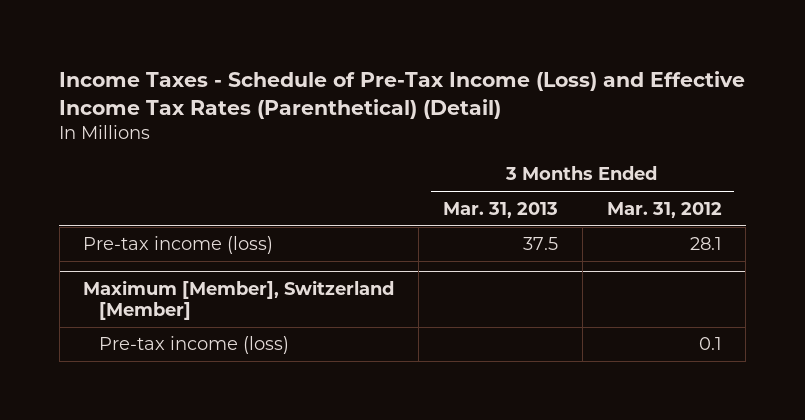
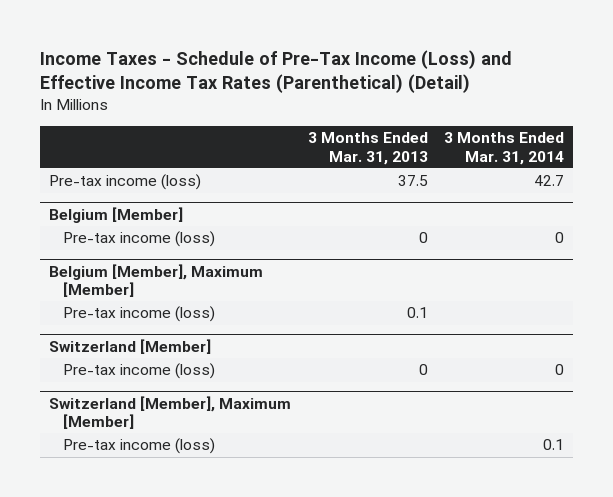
- | 3 Months Ended Mar. 31, 2013 | 3 Months Ended Mar. 31, 2012
+ | 3 Months Ended Mar. 31, 2013 | 3 Months Ended Mar. 31, 2014
- Maximum [Member], Switzerland [Member]
+ Belgium [Member]
+ Pre-tax income (loss) | 0 | 0
+ Belgium [Member], Maximum [Member]
+ Pre-tax income (loss) | 0.1 |
+ Switzerland [Member]
+ Pre-tax income (loss) | 0 | 0
+ Switzerland [Member], Maximum [Member]

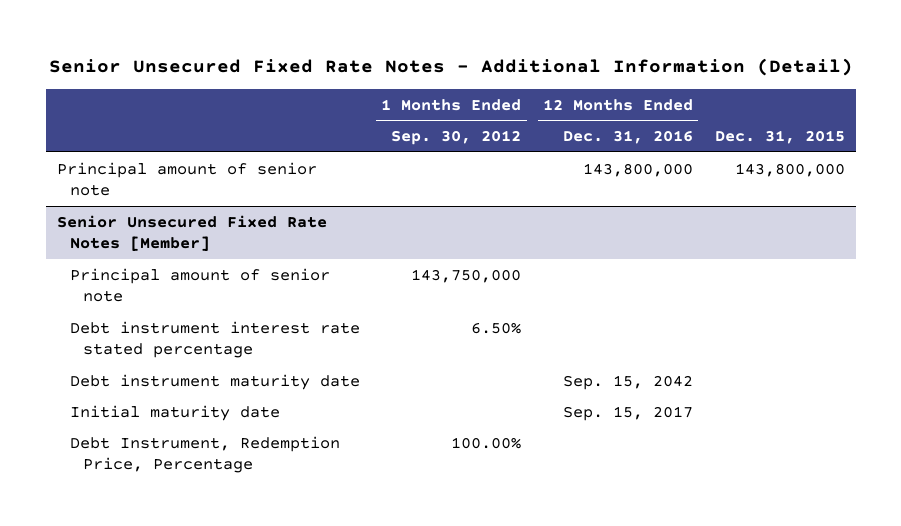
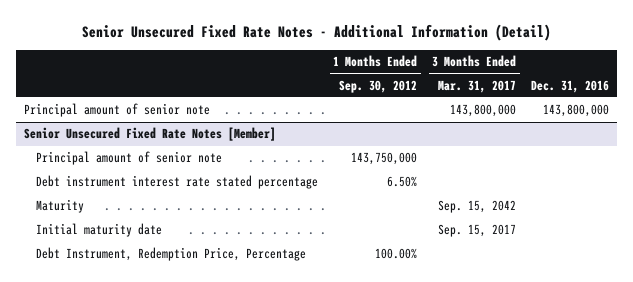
- | 1 Months Ended Sep. 30, 2012 | 12 Months Ended Dec. 31, 2016 | Dec. 31, 2015
+ | 1 Months Ended Sep. 30, 2012 | 3 Months Ended Mar. 31, 2017 | Dec. 31, 2016
@ Senior Unsecured Fixed Rate Notes [Member]
- Debt instrument maturity date | | Sep. 15, 2042 |
+ Maturity | | Sep. 15, 2042 |

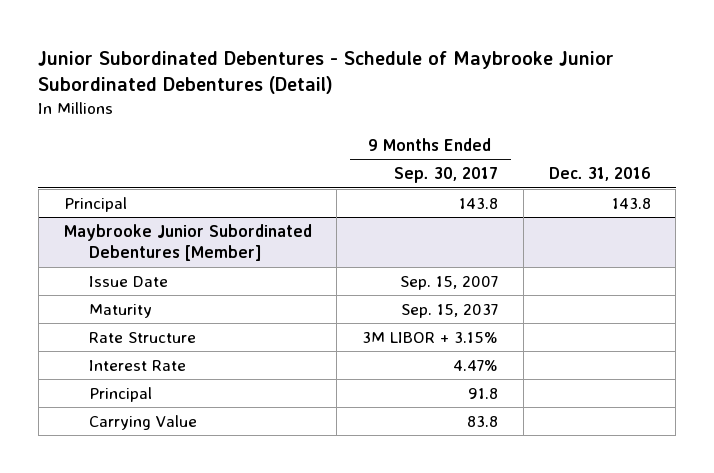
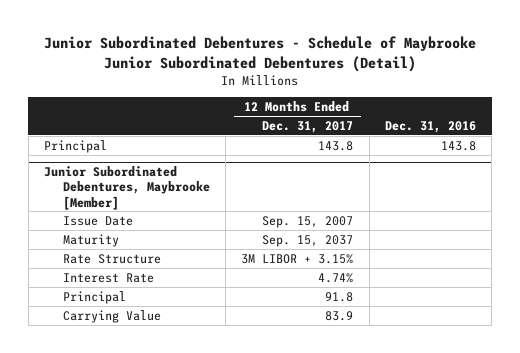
- | 9 Months Ended Sep. 30, 2017 | Dec. 31, 2016
+ | 12 Months Ended Dec. 31, 2017 | Dec. 31, 2016
- Maybrooke Junior Subordinated Debentures [Member]
+ Junior Subordinated Debentures, Maybrooke [Member]

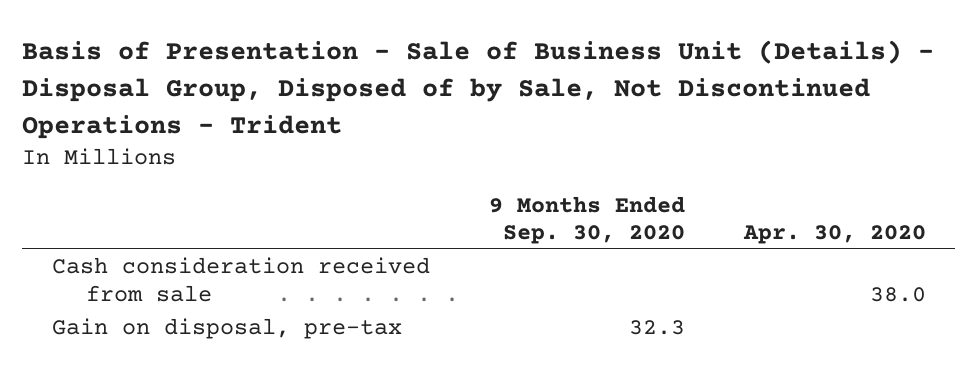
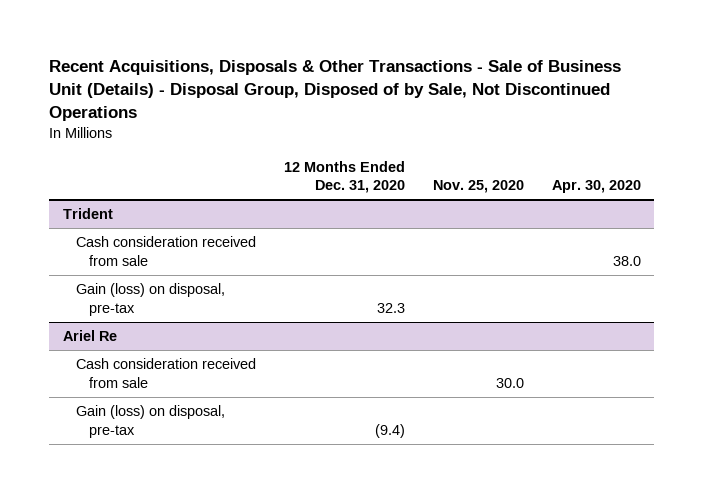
- Basis of Presentation - Sale of Business Unit (Details) - Disposal Group, Disposed of by Sale, Not Discontinued Operations - Trident
+ Recent Acquisitions, Disposals & Other Transactions - Sale of Business Unit (Details) - Disposal Group, Disposed of by Sale, Not Discontinued Operations
- | 9 Months Ended Sep. 30, 2020 | Apr. 30, 2020
+ | 12 Months Ended Dec. 31, 2020 | Nov. 25, 2020 | Apr. 30, 2020
+ Trident
- Gain on disposal, pre-tax | 32.3 |
+ Gain (loss) on disposal, pre-tax | 32.3 | |
+ Ariel Re
+ Cash consideration received from sale | | 30.0 |
+ Gain (loss) on disposal, pre-tax | (9.4) | |

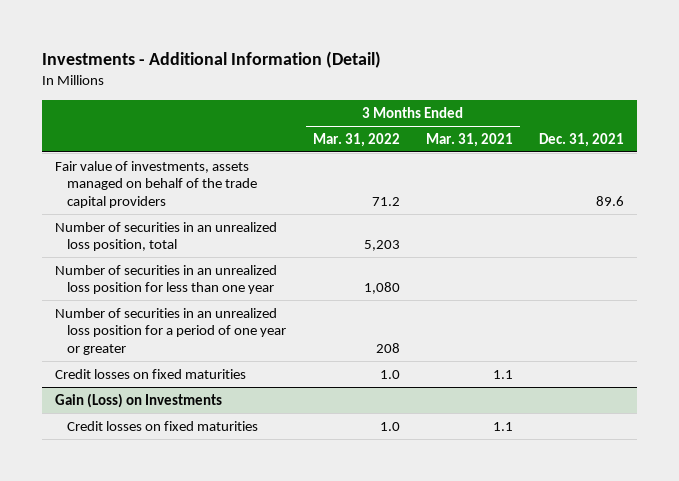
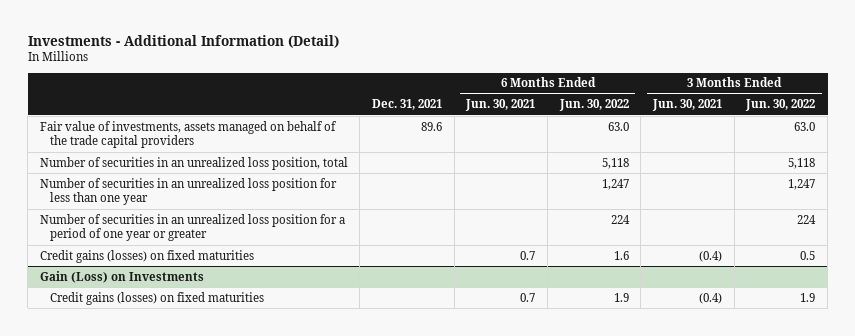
- | 3 Months Ended Mar. 31, 2022 | 3 Months Ended Mar. 31, 2021 | Dec. 31, 2021
+ | Dec. 31, 2021 | 6 Months Ended Jun. 30, 2021 | 6 Months Ended Jun. 30, 2022 | 3 Months Ended Jun. 30, 2021 | 3 Months Ended Jun. 30, 2022
- Credit losses on fixed maturities | 1.0 | 1.1 |
+ Credit gains (losses) on fixed maturities | | 0.7 | 1.6 | (0.4) | 0.5
@ Gain (Loss) on Investments
- Credit losses on fixed maturities | 1.0 | 1.1 |
+ Credit gains (losses) on fixed maturities | | 0.7 | 1.9 | (0.4) | 1.9

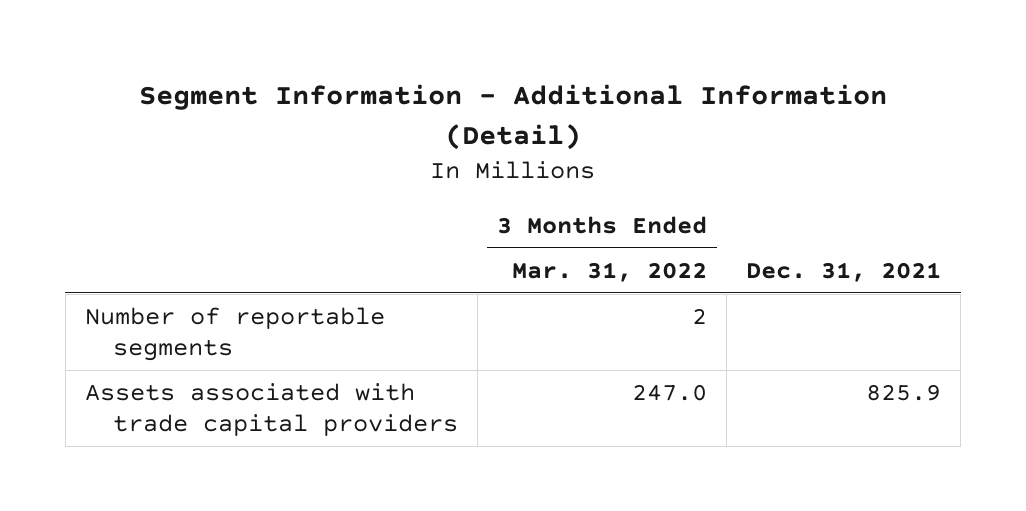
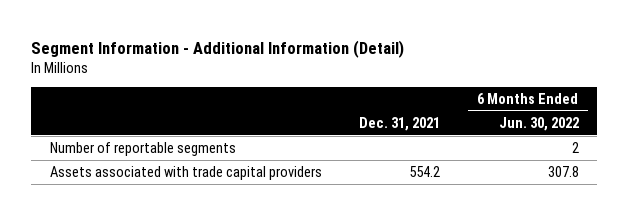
- | 3 Months Ended Mar. 31, 2022 | Dec. 31, 2021
+ | Dec. 31, 2021 | 6 Months Ended Jun. 30, 2022
- Assets associated with trade capital providers | 247.0 | 825.9
+ Assets associated with trade capital providers | 554.2 | 307.8

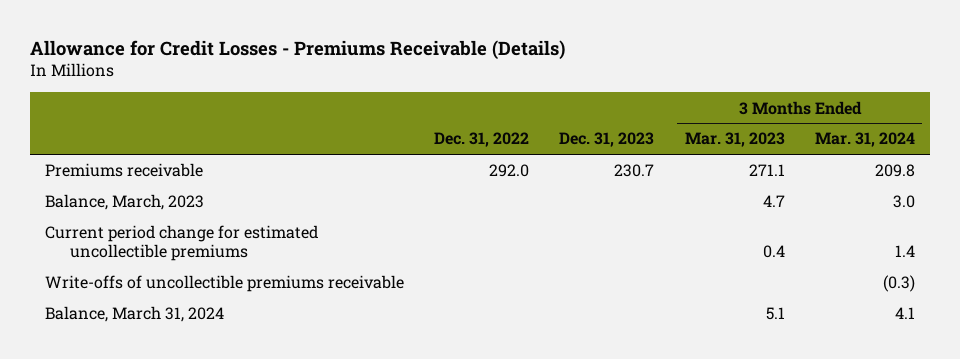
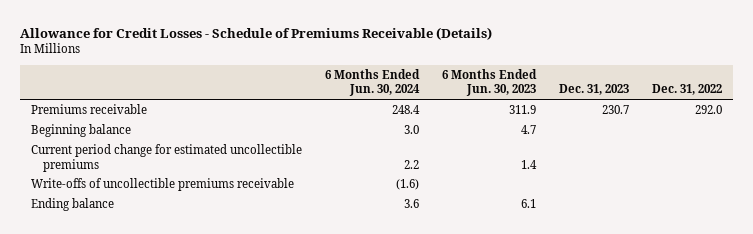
- Allowance for Credit Losses - Premiums Receivable (Details)
+ Allowance for Credit Losses - Schedule of Premiums Receivable (Details)
- | Dec. 31, 2022 | Dec. 31, 2023 | 3 Months Ended Mar. 31, 2023 | 3 Months Ended Mar. 31, 2024
+ | 6 Months Ended Jun. 30, 2024 | 6 Months Ended Jun. 30, 2023 | Dec. 31, 2023 | Dec. 31, 2022
- Balance, March, 2023 | | | 4.7 | 3.0
+ Beginning balance | 3.0 | 4.7 | |
- Balance, March 31, 2024 | | | 5.1 | 4.1
+ Ending balance | 3.6 | 6.1 | |

